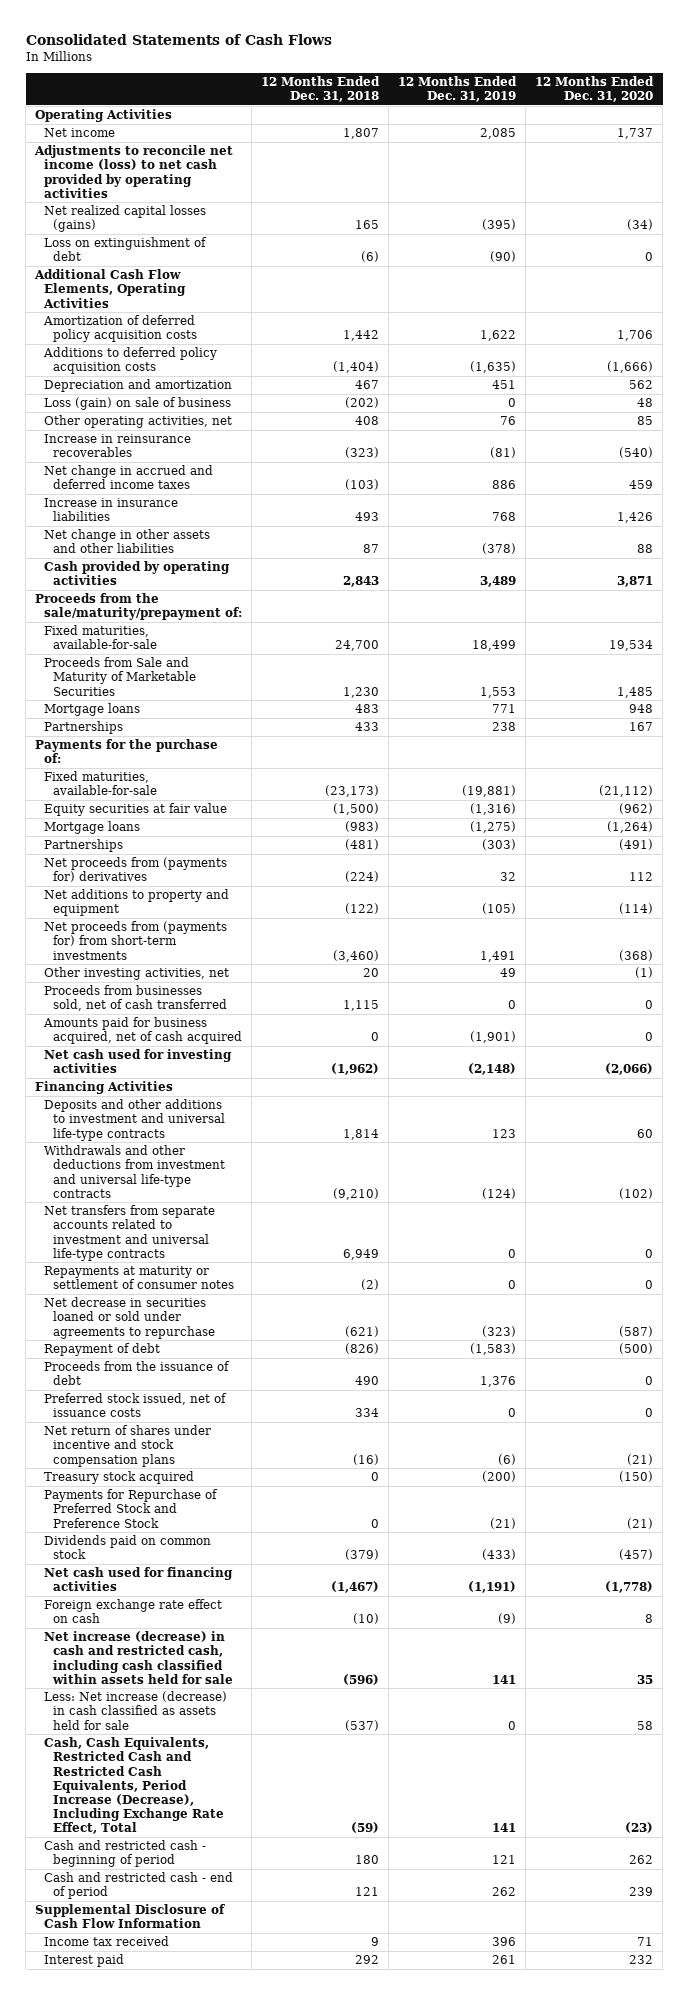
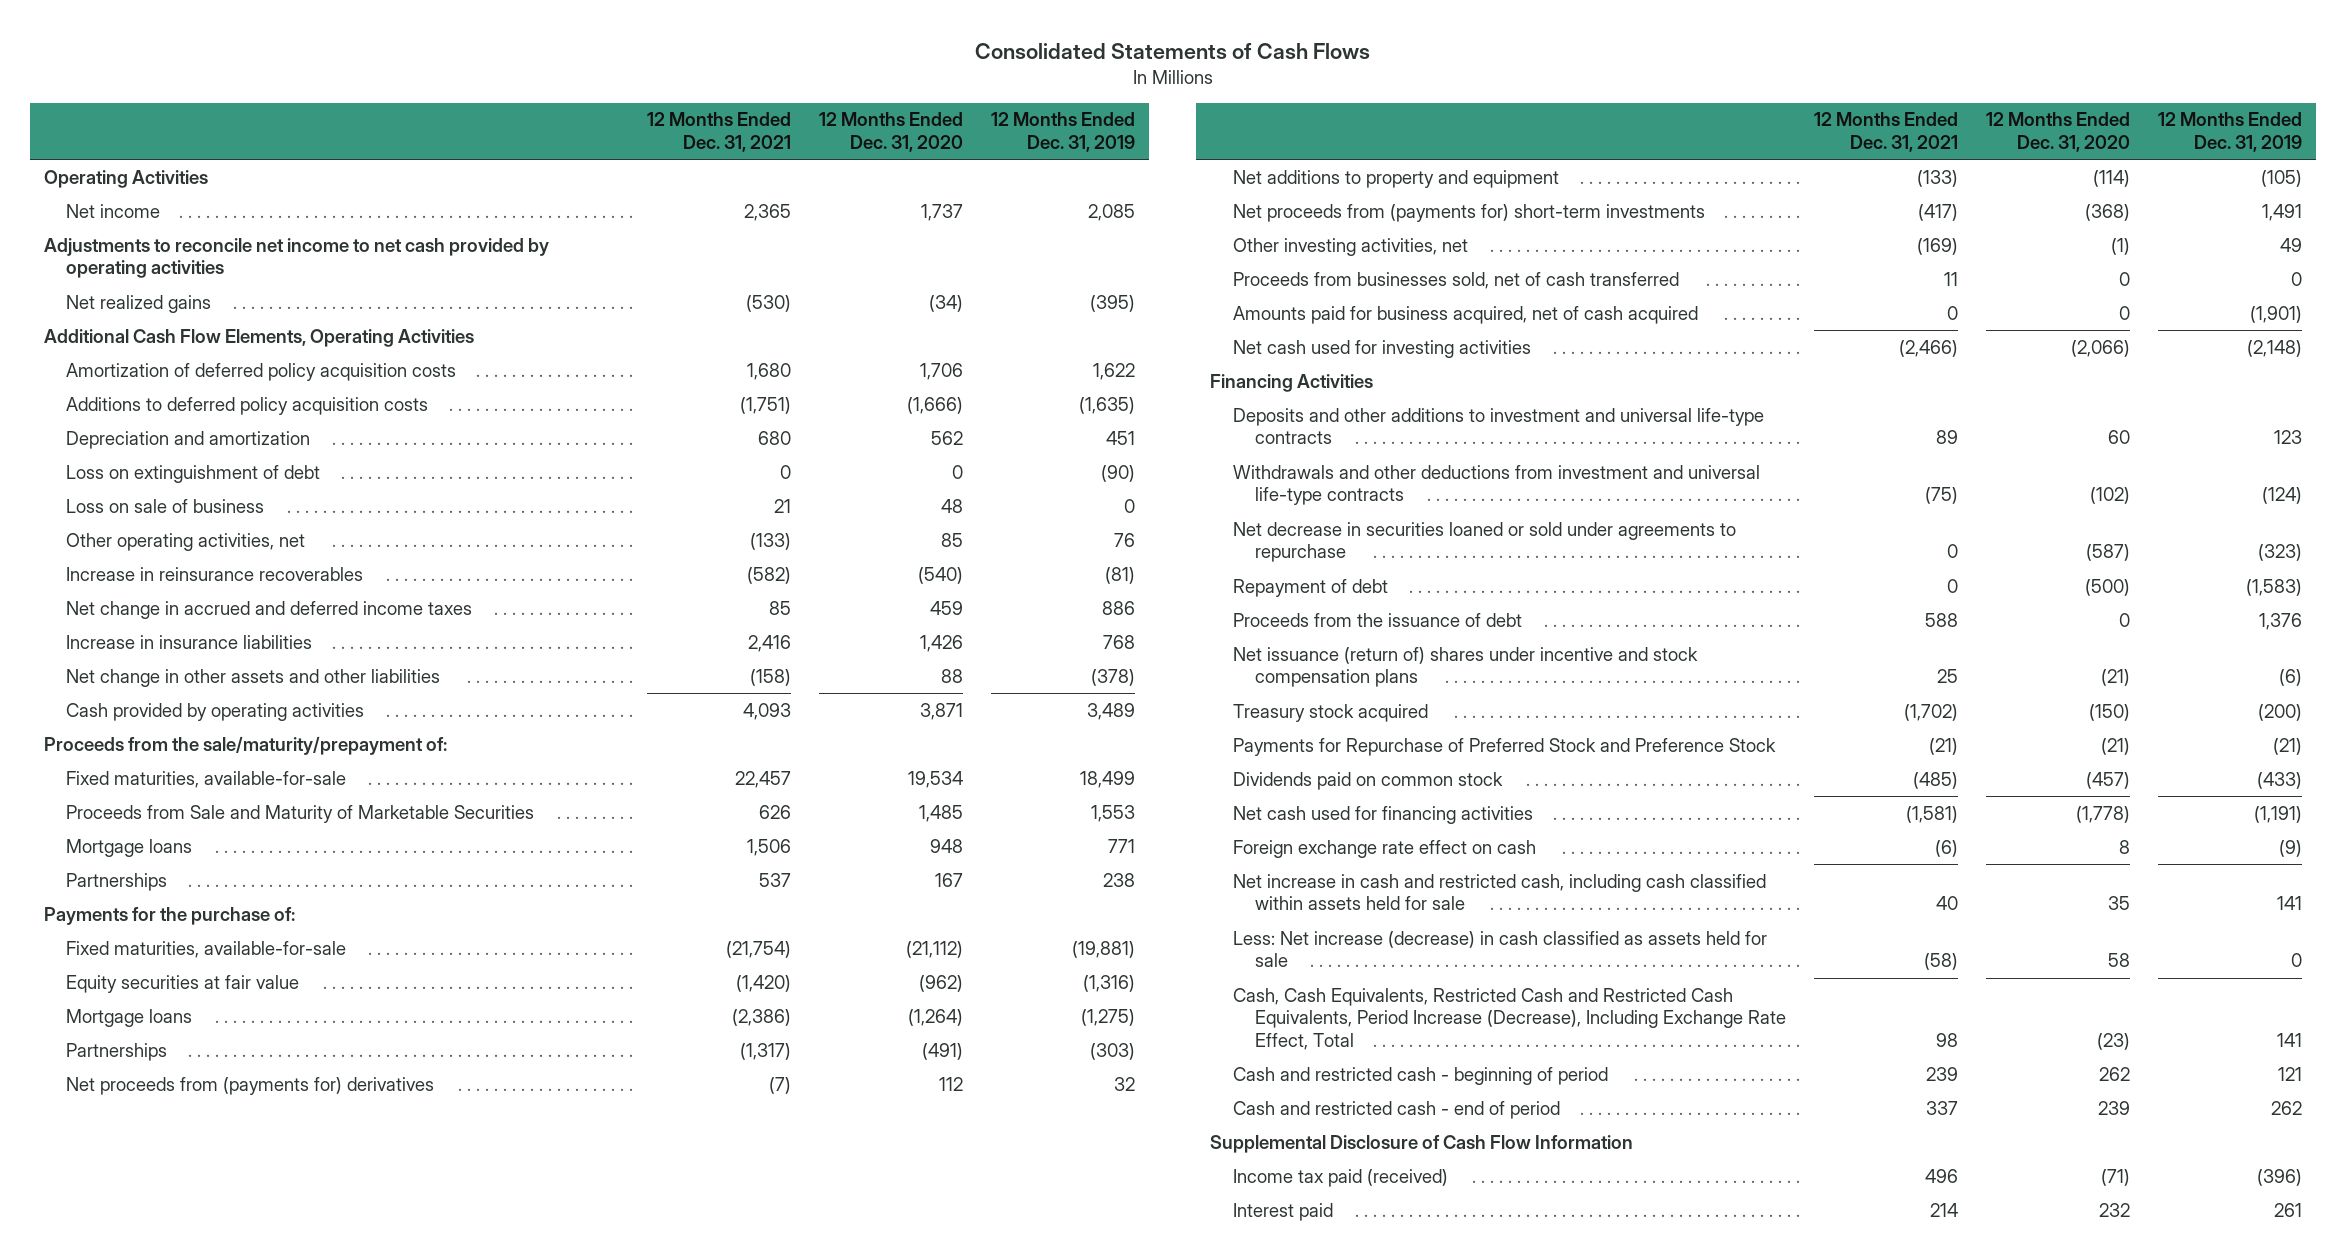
- | 12 Months Ended Dec. 31, 2018 | 12 Months Ended Dec. 31, 2019 | 12 Months Ended Dec. 31, 2020
+ | 12 Months Ended Dec. 31, 2021 | 12 Months Ended Dec. 31, 2020 | 12 Months Ended Dec. 31, 2019
- Adjustments to reconcile net income (loss) to net cash provided by operating activities
- Net realized capital losses (gains) | 165 | (395) | (34)
+ Adjustments to reconcile net income to net cash provided by operating activities
+ Net realized gains | (530) | (34) | (395)
- Loss (gain) on sale of business | (202) | 0 | 48
moved down: Loss on extinguishment of debt | 0 | 0 | (90)
+ Loss on sale of business | 21 | 48 | 0
- Net proceeds from (payments for) from short-term investments | (3,460) | 1,491 | (368)
+ Net proceeds from (payments for) short-term investments | (417) | (368) | 1,491
- Net transfers from separate accounts related to investment and universal life-type contracts | 6,949 | 0 | 0
- Repayments at maturity or settlement of consumer notes | (2) | 0 | 0
- Preferred stock issued, net of issuance costs | 334 | 0 | 0
- Net return of shares under incentive and stock compensation plans | (16) | (6) | (21)
+ Net issuance (return of) shares under incentive and stock compensation plans | 25 | (21) | (6)
- Net increase (decrease) in cash and restricted cash, including cash classified within assets held for sale | (596) | 141 | 35
+ Net increase in cash and restricted cash, including cash classified within assets held for sale | 40 | 35 | 141
- Income tax received | 9 | 396 | 71
+ Income tax paid (received) | 496 | (71) | (396)

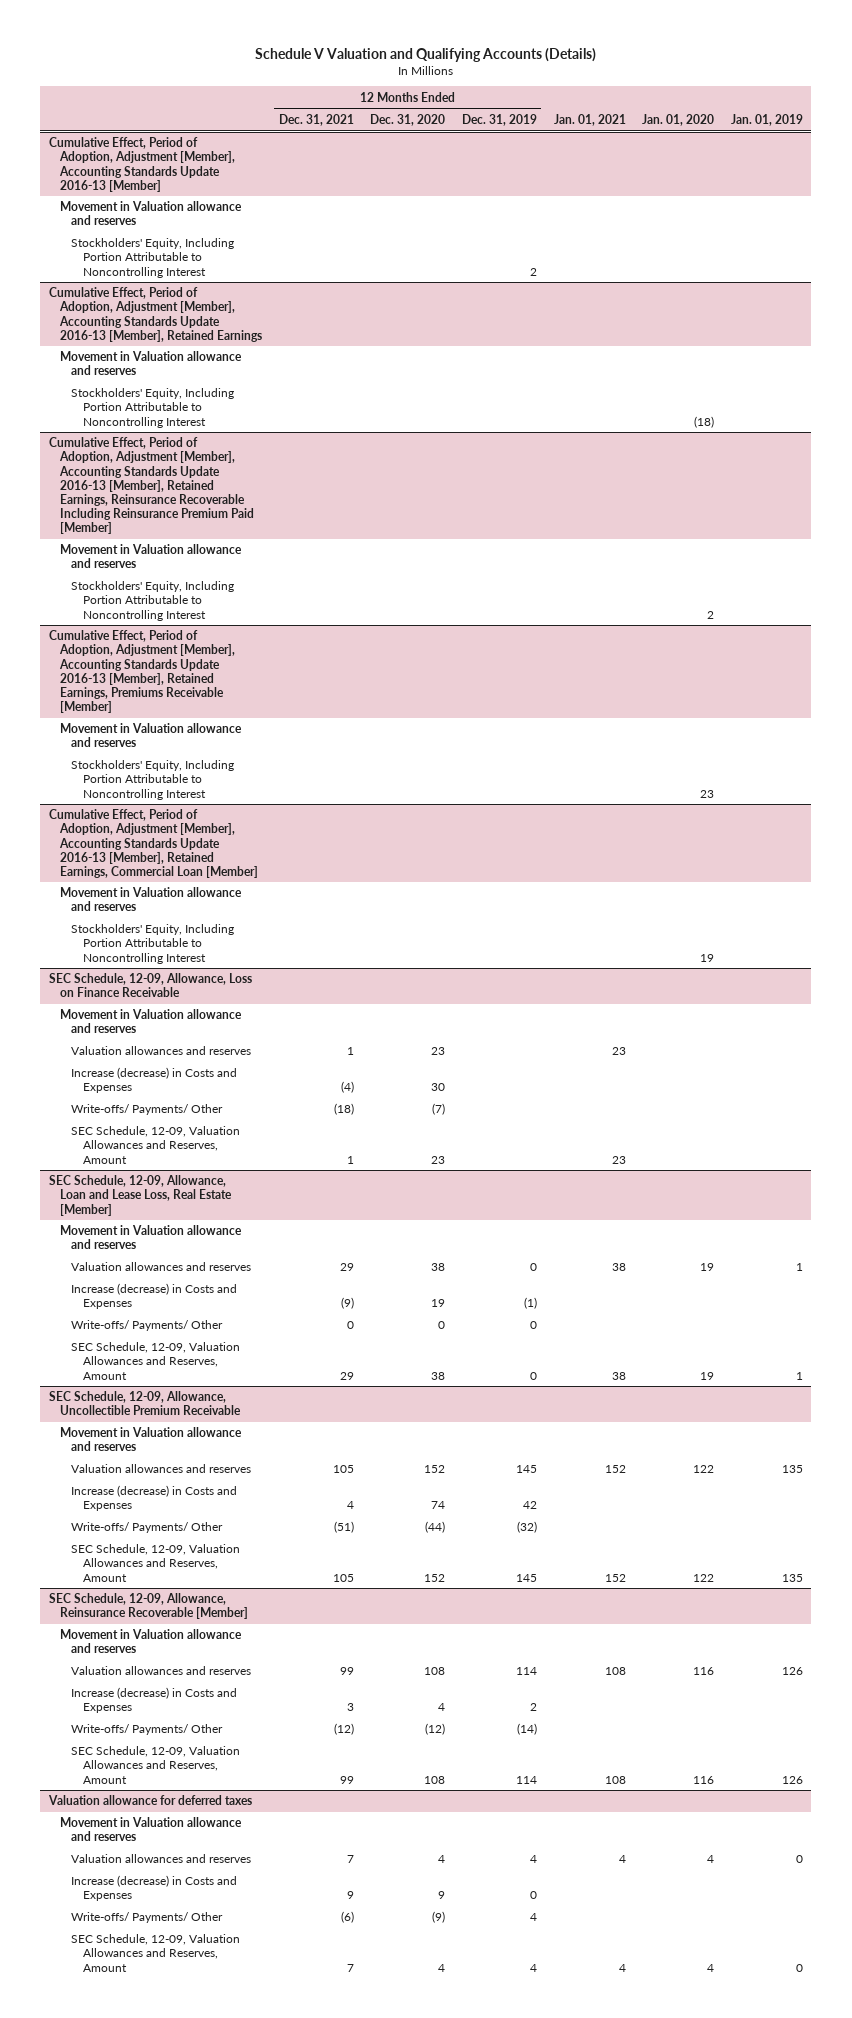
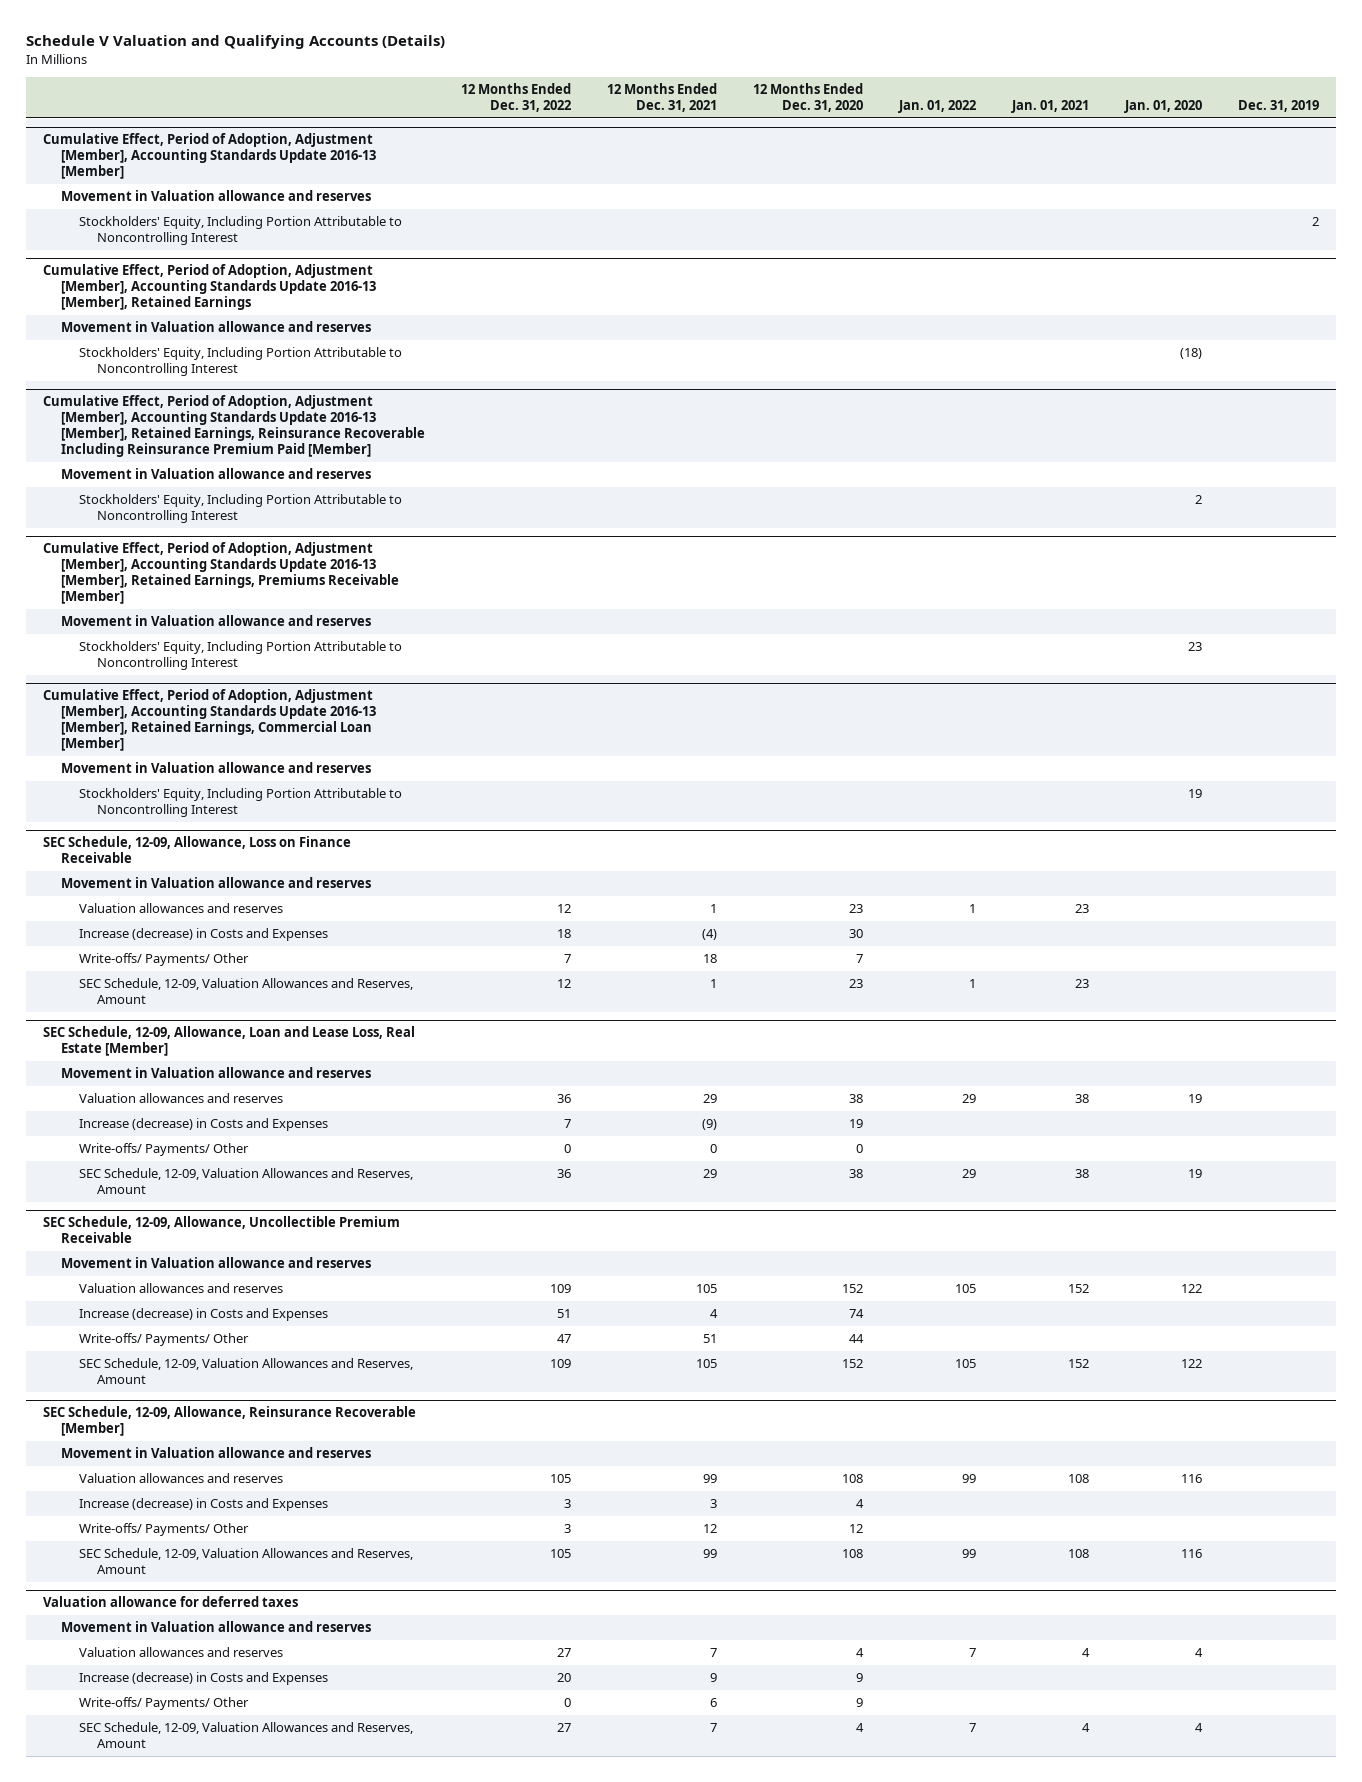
- | 12 Months Ended Dec. 31, 2021 | 12 Months Ended Dec. 31, 2020 | 12 Months Ended Dec. 31, 2019 | Jan. 01, 2021 | Jan. 01, 2020 | Jan. 01, 2019
+ | 12 Months Ended Dec. 31, 2022 | 12 Months Ended Dec. 31, 2021 | 12 Months Ended Dec. 31, 2020 | Jan. 01, 2022 | Jan. 01, 2021 | Jan. 01, 2020 | Dec. 31, 2019
@ SEC Schedule, 12-09, Allowance, Loss on Finance Receivable
- Write-offs/ Payments/ Other | (18) | (7) | | | |
+ Write-offs/ Payments/ Other | 7 | 18 | 7 | | | |
@ SEC Schedule, 12-09, Allowance, Uncollectible Premium Receivable
- Write-offs/ Payments/ Other | (51) | (44) | (32) | | |
+ Write-offs/ Payments/ Other | 47 | 51 | 44 | | | |
@ SEC Schedule, 12-09, Allowance, Reinsurance Recoverable [Member]
- Write-offs/ Payments/ Other | (12) | (12) | (14) | | |
+ Write-offs/ Payments/ Other | 3 | 12 | 12 | | | |
@ Valuation allowance for deferred taxes
- Write-offs/ Payments/ Other | (6) | (9) | 4 | | |
+ Write-offs/ Payments/ Other | 0 | 6 | 9 | | | |

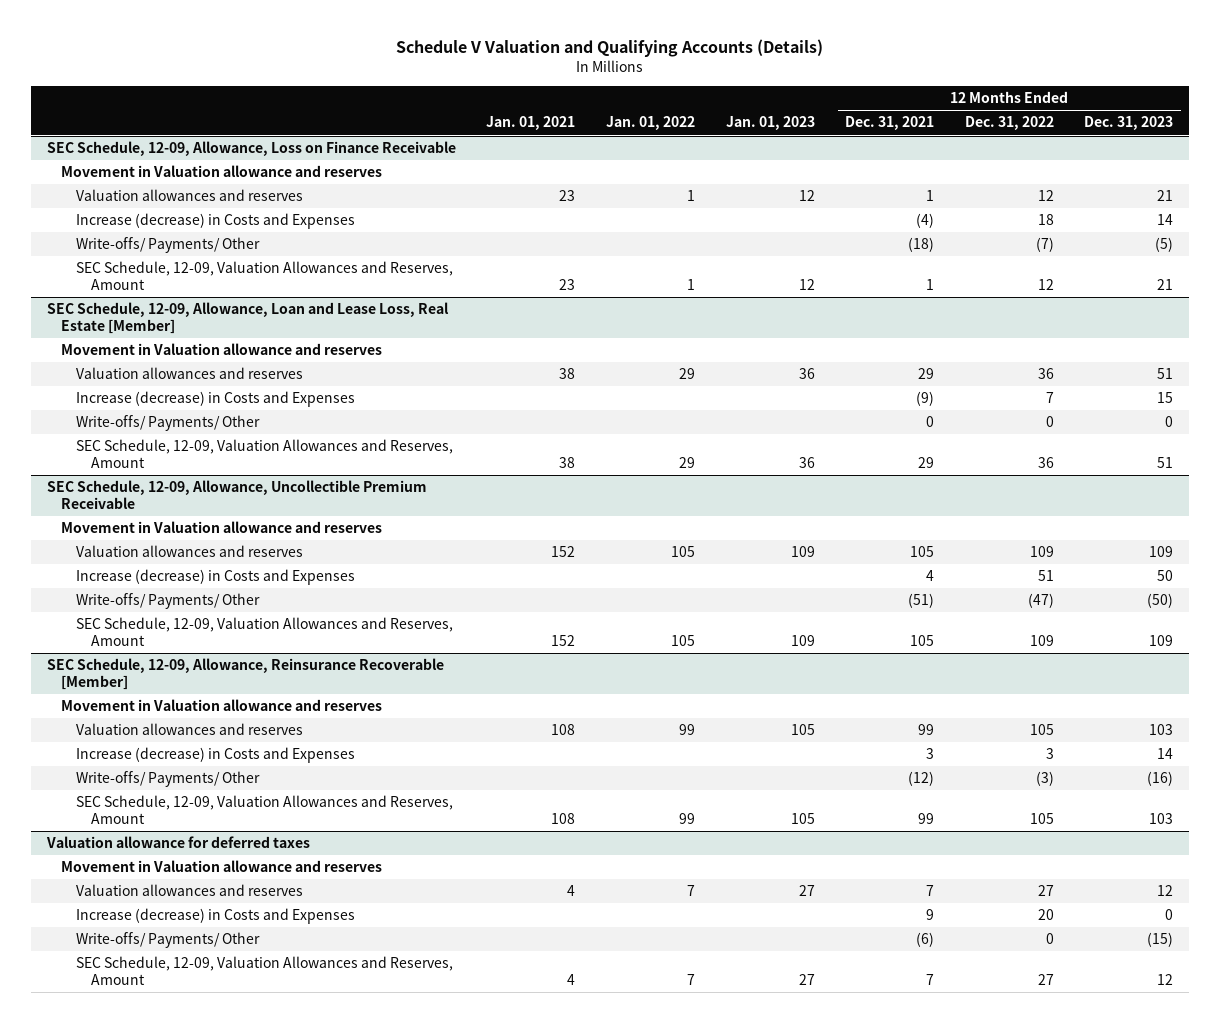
- | 12 Months Ended Dec. 31, 2022 | 12 Months Ended Dec. 31, 2021 | 12 Months Ended Dec. 31, 2020 | Jan. 01, 2022 | Jan. 01, 2021 | Jan. 01, 2020 | Dec. 31, 2019
+ | Jan. 01, 2021 | Jan. 01, 2022 | Jan. 01, 2023 | 12 Months Ended Dec. 31, 2021 | 12 Months Ended Dec. 31, 2022 | 12 Months Ended Dec. 31, 2023
- Cumulative Effect, Period of Adoption, Adjustment [Member], Accounting Standards Update 2016-13 [Member]
- Movement in Valuation allowance and reserves
- Stockholders' Equity, Including Portion Attributable to Noncontrolling Interest | | | | | | | 2
- Cumulative Effect, Period of Adoption, Adjustment [Member], Accounting Standards Update 2016-13 [Member], Retained Earnings
- Movement in Valuation allowance and reserves
- Stockholders' Equity, Including Portion Attributable to Noncontrolling Interest | | | | | | (18) |
- Cumulative Effect, Period of Adoption, Adjustment [Member], Accounting Standards Update 2016-13 [Member], Retained Earnings, Reinsurance Recoverable Including Reinsurance Premium Paid [Member]
- Movement in Valuation allowance and reserves
- Stockholders' Equity, Including Portion Attributable to Noncontrolling Interest | | | | | | 2 |
- Cumulative Effect, Period of Adoption, Adjustment [Member], Accounting Standards Update 2016-13 [Member], Retained Earnings, Premiums Receivable [Member]
- Movement in Valuation allowance and reserves
- Stockholders' Equity, Including Portion Attributable to Noncontrolling Interest | | | | | | 23 |
- Cumulative Effect, Period of Adoption, Adjustment [Member], Accounting Standards Update 2016-13 [Member], Retained Earnings, Commercial Loan [Member]
- Movement in Valuation allowance and reserves
- Stockholders' Equity, Including Portion Attributable to Noncontrolling Interest | | | | | | 19 |
@ SEC Schedule, 12-09, Allowance, Loss on Finance Receivable
- Write-offs/ Payments/ Other | 7 | 18 | 7 | | | |
+ Write-offs/ Payments/ Other | | | | (18) | (7) | (5)
@ SEC Schedule, 12-09, Allowance, Uncollectible Premium Receivable
- Write-offs/ Payments/ Other | 47 | 51 | 44 | | | |
+ Write-offs/ Payments/ Other | | | | (51) | (47) | (50)
@ SEC Schedule, 12-09, Allowance, Reinsurance Recoverable [Member]
- Write-offs/ Payments/ Other | 3 | 12 | 12 | | | |
+ Write-offs/ Payments/ Other | | | | (12) | (3) | (16)
@ Valuation allowance for deferred taxes
- Write-offs/ Payments/ Other | 0 | 6 | 9 | | | |
+ Write-offs/ Payments/ Other | | | | (6) | 0 | (15)

